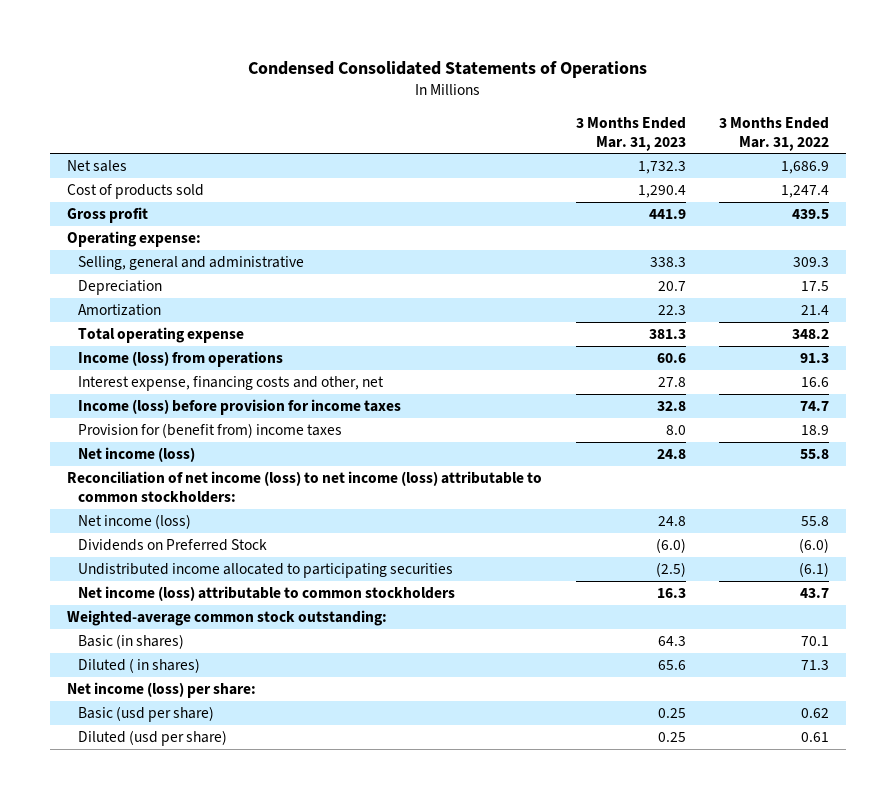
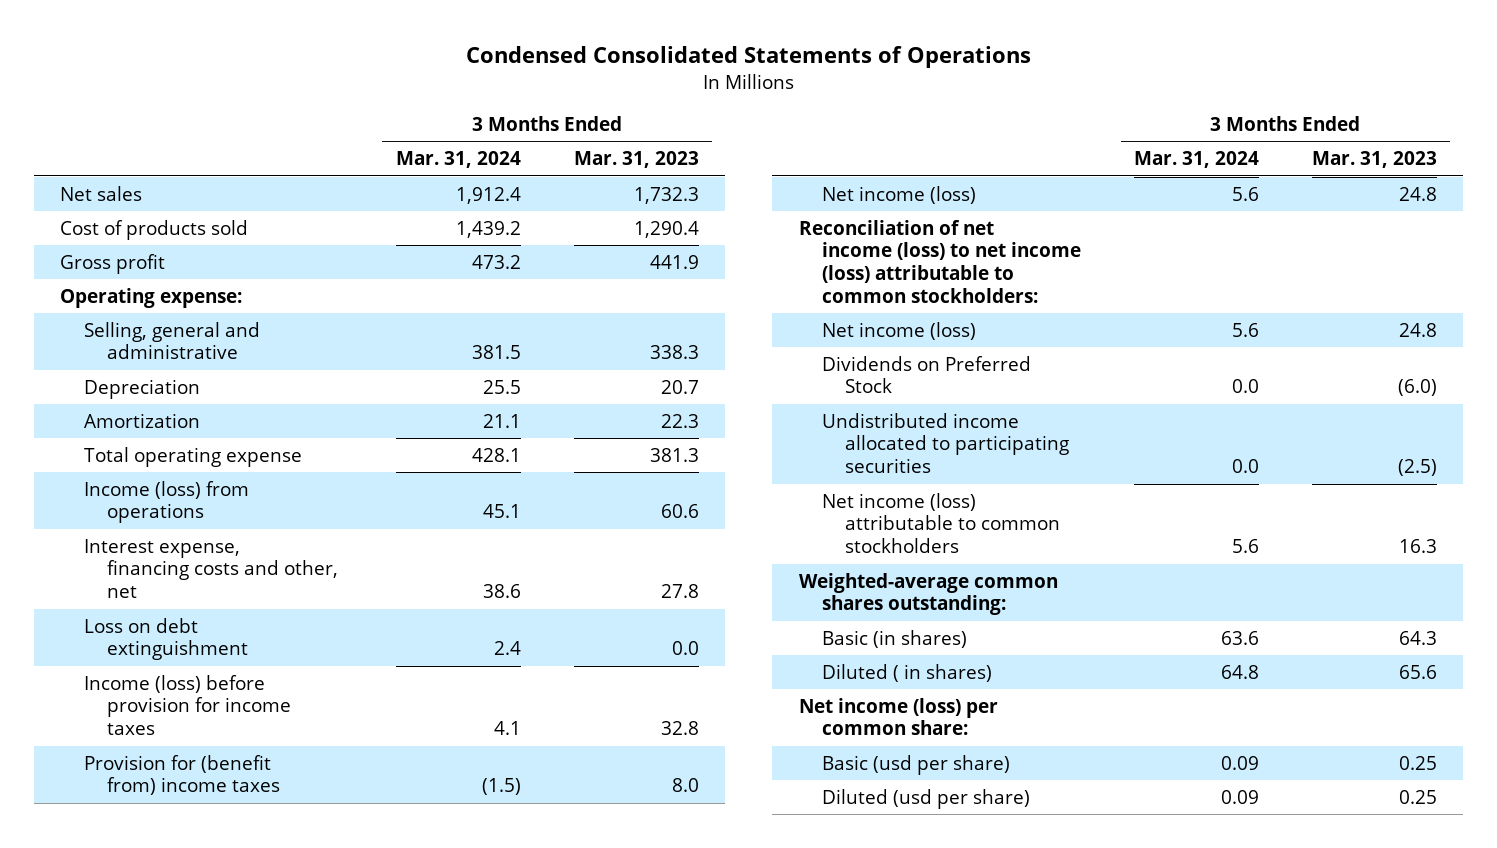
- | 3 Months Ended Mar. 31, 2023 | 3 Months Ended Mar. 31, 2022
+ | 3 Months Ended Mar. 31, 2024 | 3 Months Ended Mar. 31, 2023
+ Loss on debt extinguishment | 2.4 | 0.0
- Weighted-average common stock outstanding:
+ Weighted-average common shares outstanding:
- Net income (loss) per share:
+ Net income (loss) per common share:

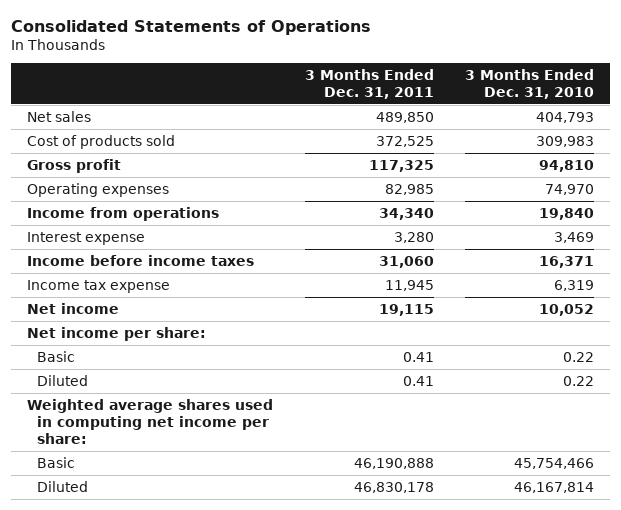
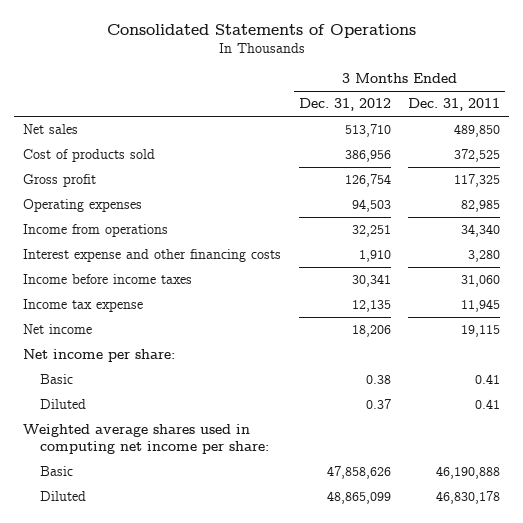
- | 3 Months Ended Dec. 31, 2011 | 3 Months Ended Dec. 31, 2010
+ | 3 Months Ended Dec. 31, 2012 | 3 Months Ended Dec. 31, 2011
- Interest expense | 3,280 | 3,469
+ Interest expense and other financing costs | 1,910 | 3,280

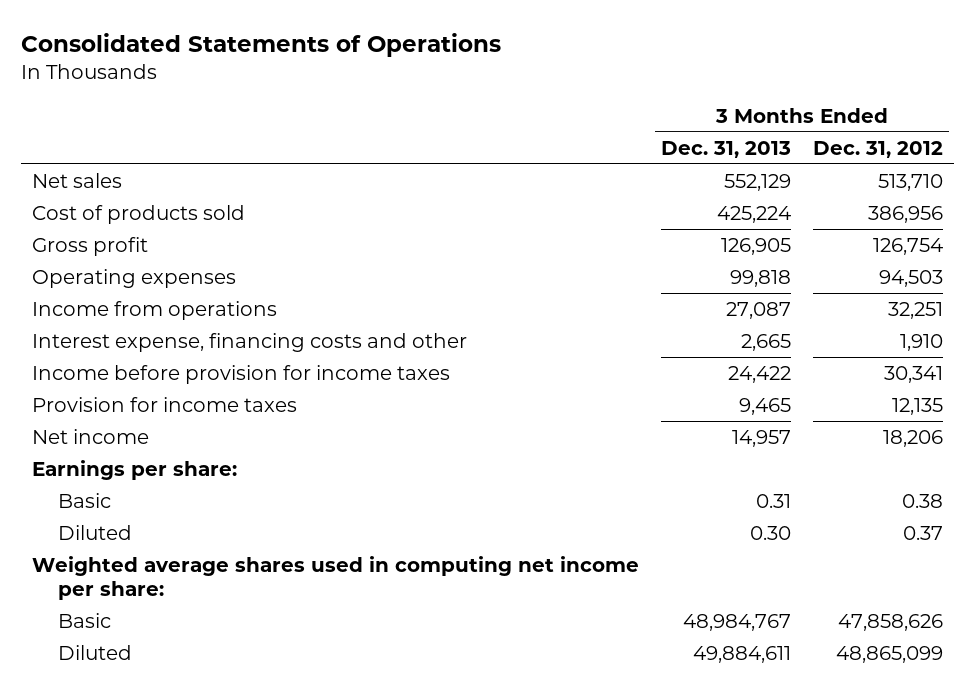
- | 3 Months Ended Dec. 31, 2012 | 3 Months Ended Dec. 31, 2011
+ | 3 Months Ended Dec. 31, 2013 | 3 Months Ended Dec. 31, 2012
- Interest expense and other financing costs | 1,910 | 3,280
- Income before income taxes | 30,341 | 31,060
- Income tax expense | 12,135 | 11,945
+ Interest expense, financing costs and other | 2,665 | 1,910
+ Income before provision for income taxes | 24,422 | 30,341
+ Provision for income taxes | 9,465 | 12,135
- Net income per share:
+ Earnings per share:

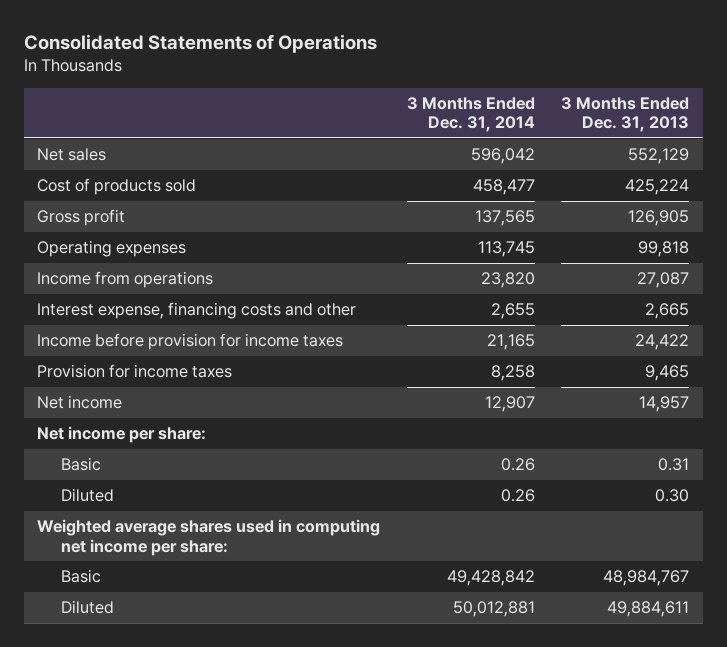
- | 3 Months Ended Dec. 31, 2013 | 3 Months Ended Dec. 31, 2012
+ | 3 Months Ended Dec. 31, 2014 | 3 Months Ended Dec. 31, 2013
- Earnings per share:
+ Net income per share:

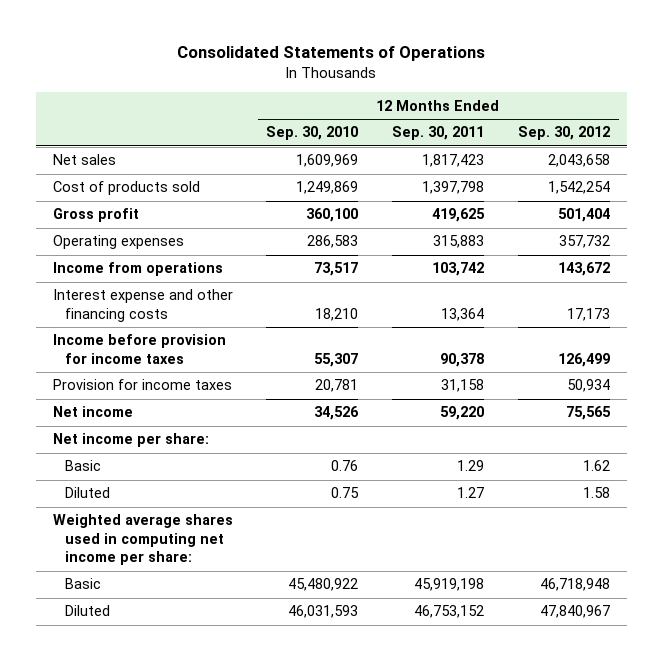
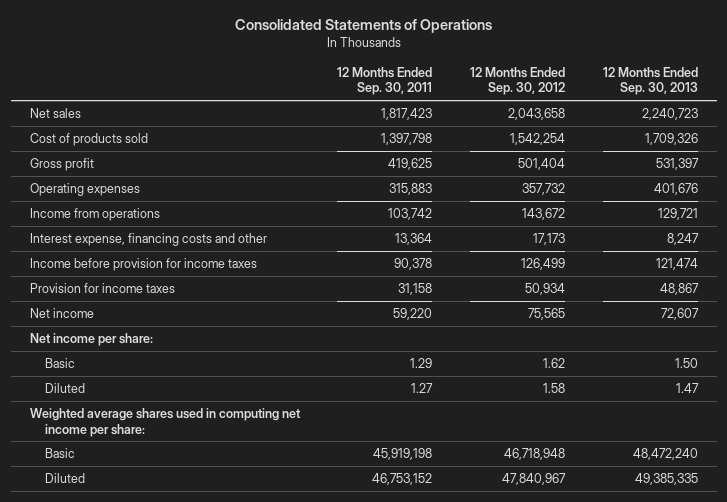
- | 12 Months Ended Sep. 30, 2010 | 12 Months Ended Sep. 30, 2011 | 12 Months Ended Sep. 30, 2012
+ | 12 Months Ended Sep. 30, 2011 | 12 Months Ended Sep. 30, 2012 | 12 Months Ended Sep. 30, 2013
- Interest expense and other financing costs | 18,210 | 13,364 | 17,173
+ Interest expense, financing costs and other | 13,364 | 17,173 | 8,247

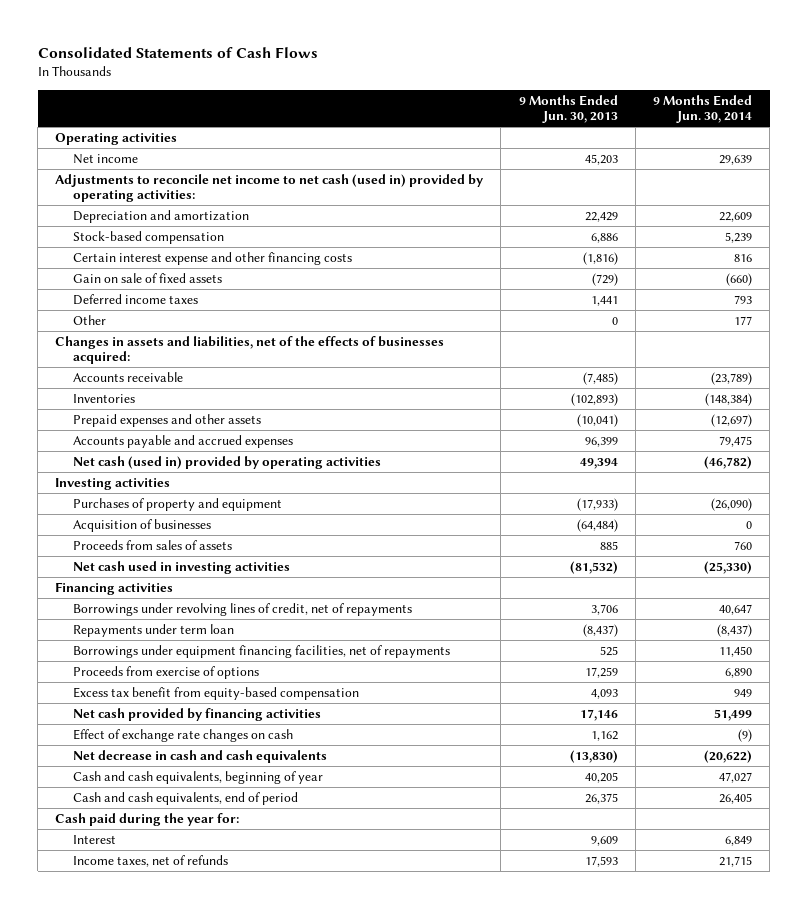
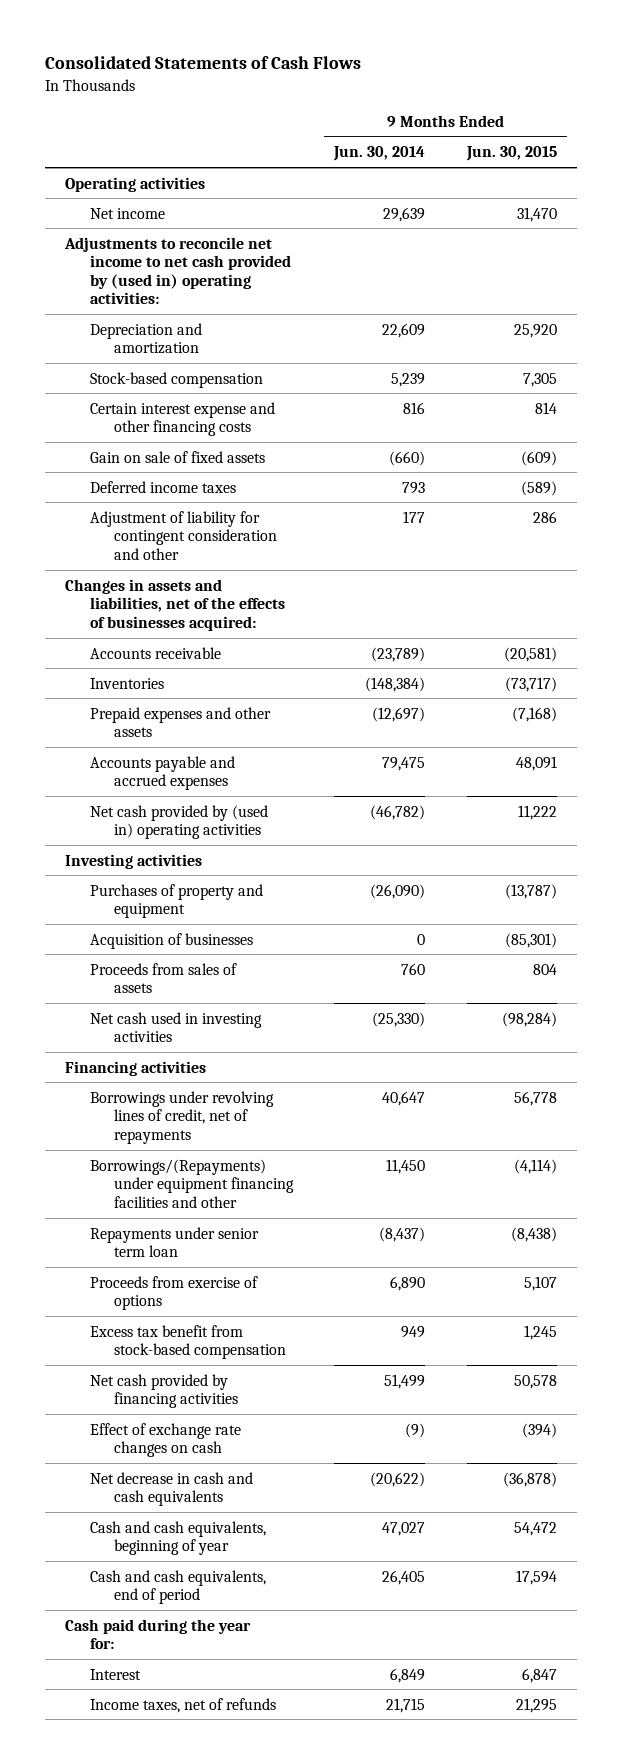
- | 9 Months Ended Jun. 30, 2013 | 9 Months Ended Jun. 30, 2014
+ | 9 Months Ended Jun. 30, 2014 | 9 Months Ended Jun. 30, 2015
- Adjustments to reconcile net income to net cash (used in) provided by operating activities:
+ Adjustments to reconcile net income to net cash provided by (used in) operating activities:
- Other | 0 | 177
+ Adjustment of liability for contingent consideration and other | 177 | 286
- Net cash (used in) provided by operating activities | 49,394 | (46,782)
+ Net cash provided by (used in) operating activities | (46,782) | 11,222
- Repayments under term loan | (8,437) | (8,437)
- Borrowings under equipment financing facilities, net of repayments | 525 | 11,450
+ Borrowings/(Repayments) under equipment financing facilities and other | 11,450 | (4,114)
+ Repayments under senior term loan | (8,437) | (8,438)
- Excess tax benefit from equity-based compensation | 4,093 | 949
+ Excess tax benefit from stock-based compensation | 949 | 1,245

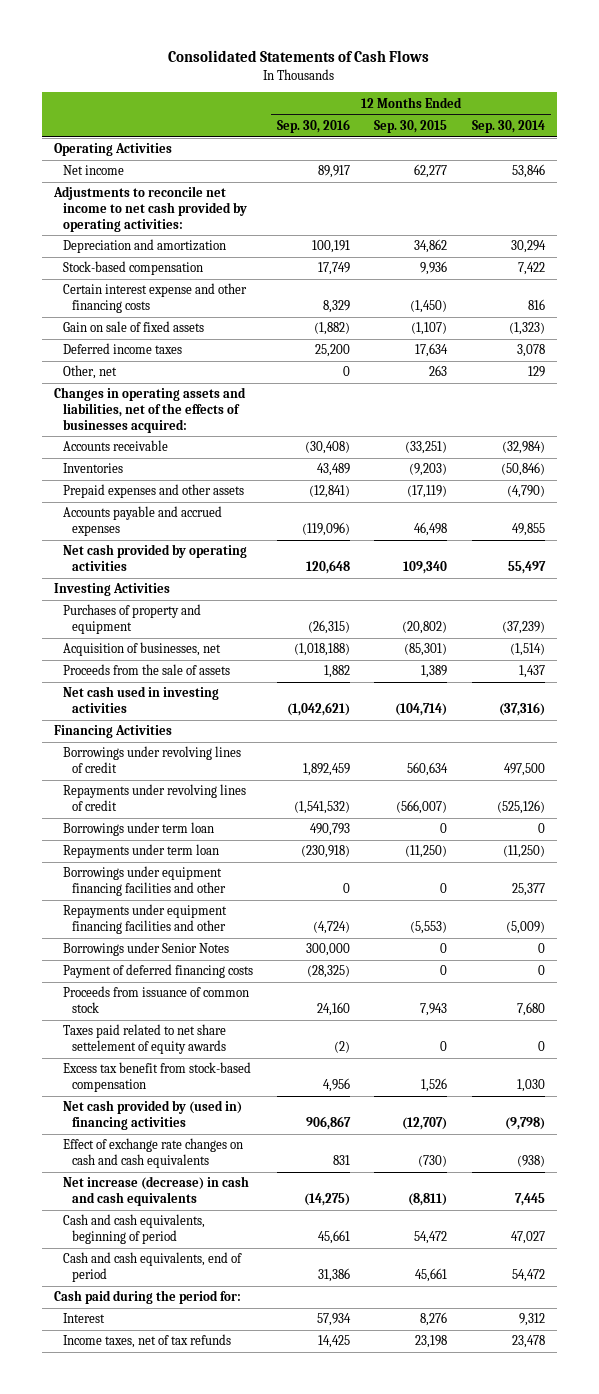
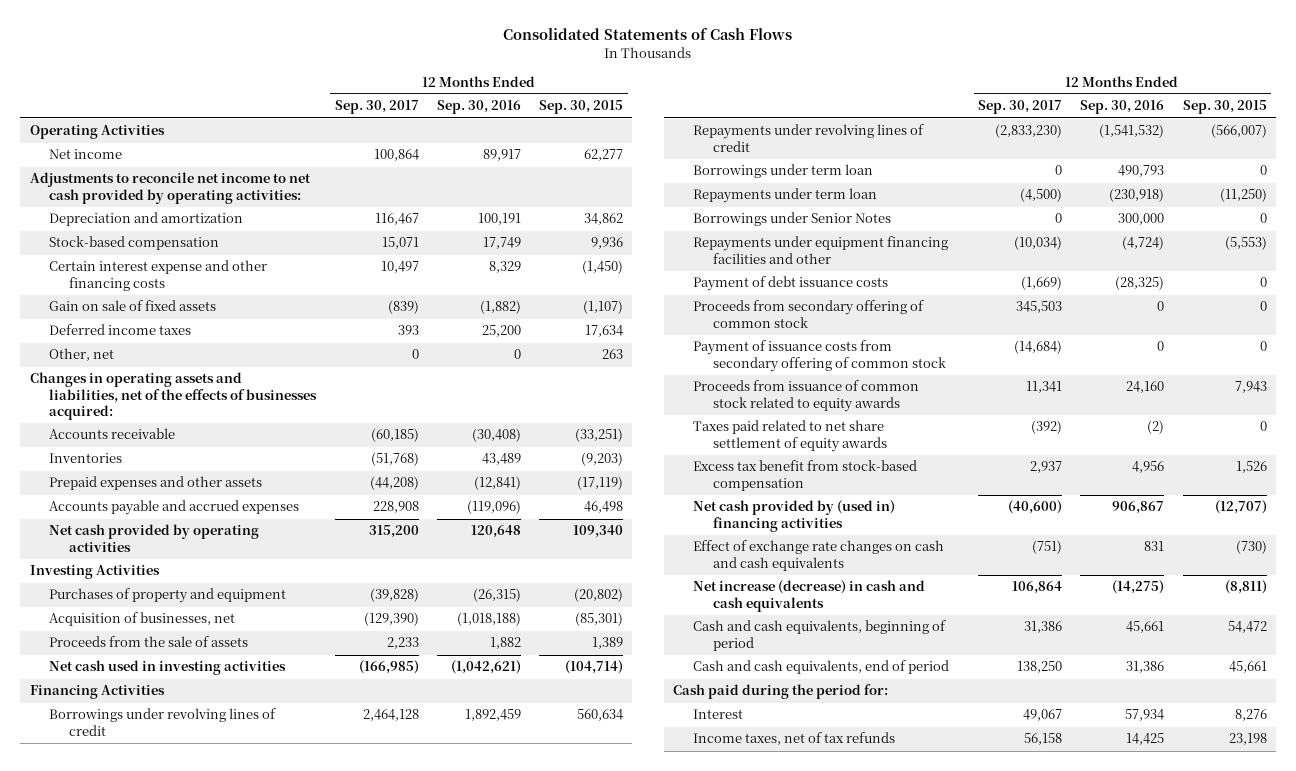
- | 12 Months Ended Sep. 30, 2016 | 12 Months Ended Sep. 30, 2015 | 12 Months Ended Sep. 30, 2014
+ | 12 Months Ended Sep. 30, 2017 | 12 Months Ended Sep. 30, 2016 | 12 Months Ended Sep. 30, 2015
- Borrowings under equipment financing facilities and other | 0 | 0 | 25,377
- Payment of deferred financing costs | (28,325) | 0 | 0
- Proceeds from issuance of common stock | 24,160 | 7,943 | 7,680
- Taxes paid related to net share settelement of equity awards | (2) | 0 | 0
moved down: Repayments under equipment financing facilities and other | (10,034) | (4,724) | (5,553)
+ Payment of debt issuance costs | (1,669) | (28,325) | 0
+ Proceeds from secondary offering of common stock | 345,503 | 0 | 0
+ Payment of issuance costs from secondary offering of common stock | (14,684) | 0 | 0
+ Proceeds from issuance of common stock related to equity awards | 11,341 | 24,160 | 7,943
+ Taxes paid related to net share settlement of equity awards | (392) | (2) | 0

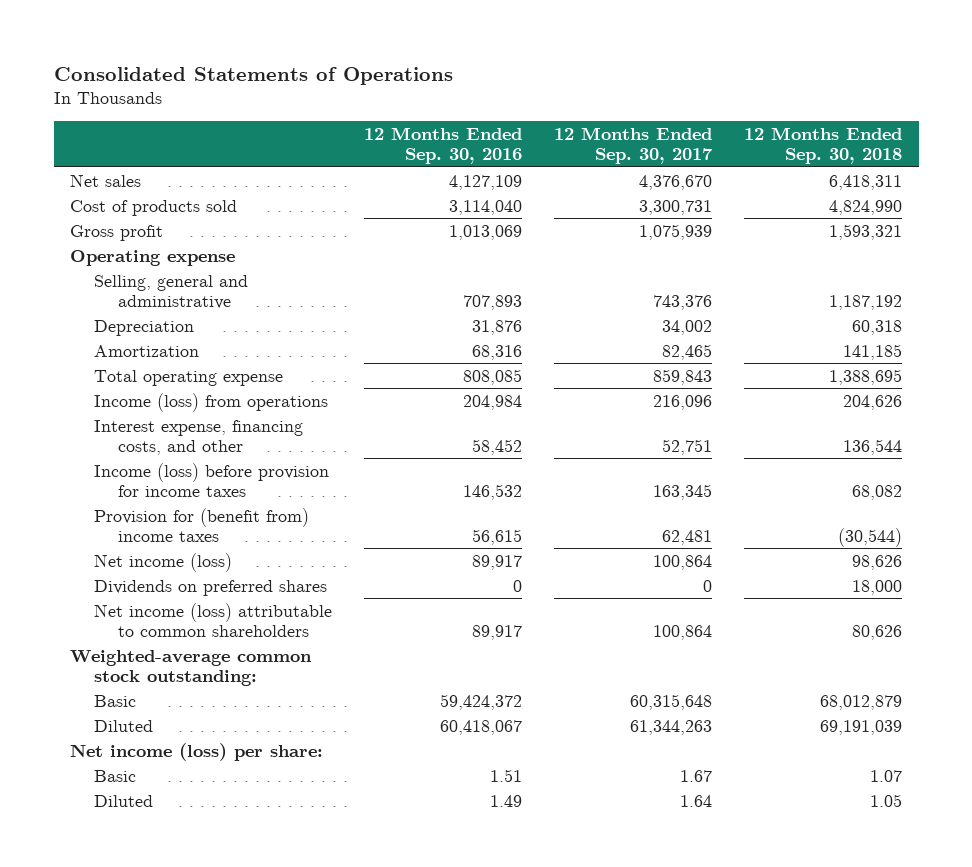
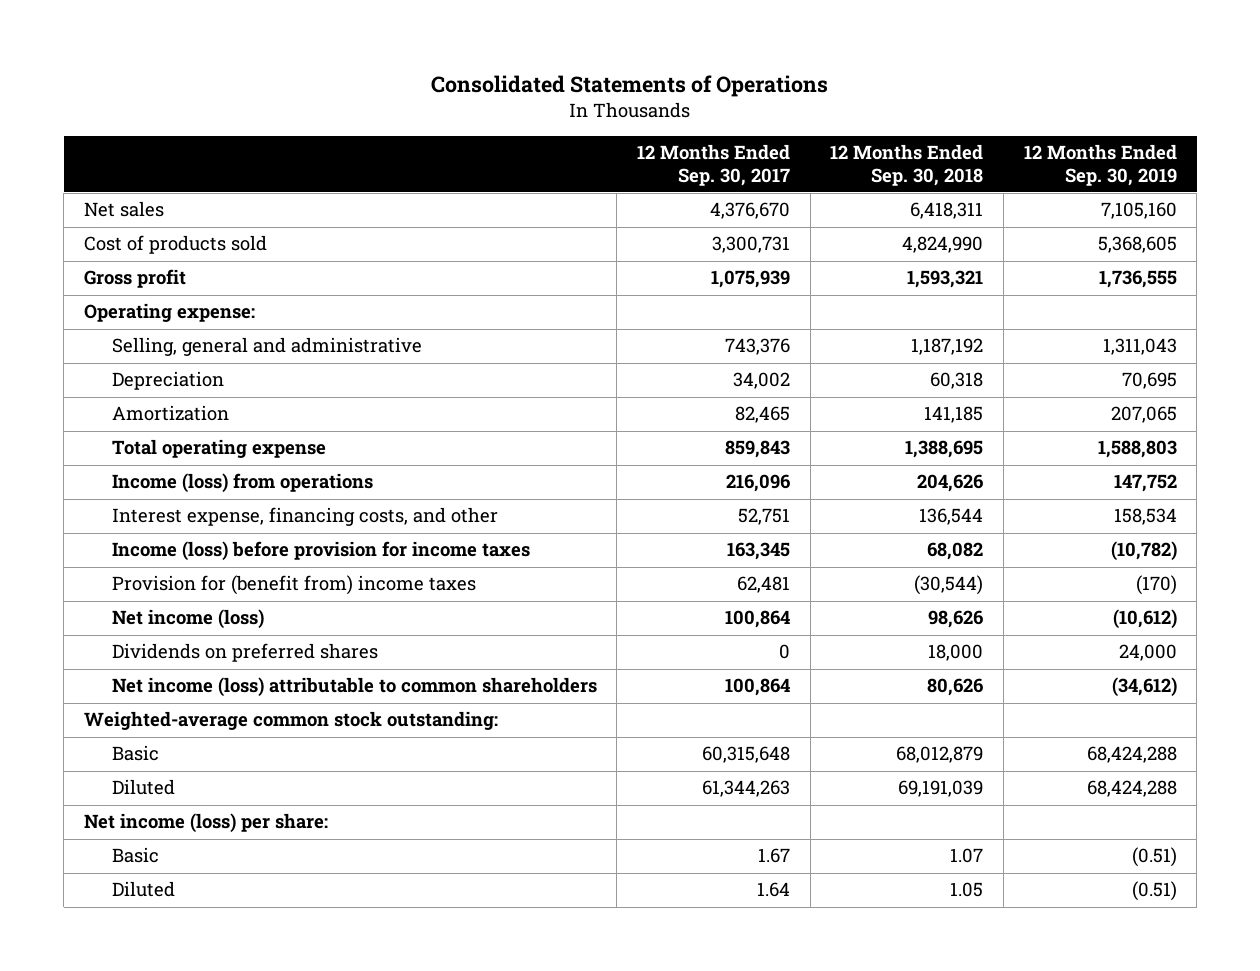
- | 12 Months Ended Sep. 30, 2016 | 12 Months Ended Sep. 30, 2017 | 12 Months Ended Sep. 30, 2018
+ | 12 Months Ended Sep. 30, 2017 | 12 Months Ended Sep. 30, 2018 | 12 Months Ended Sep. 30, 2019
- Operating expense
+ Operating expense:

